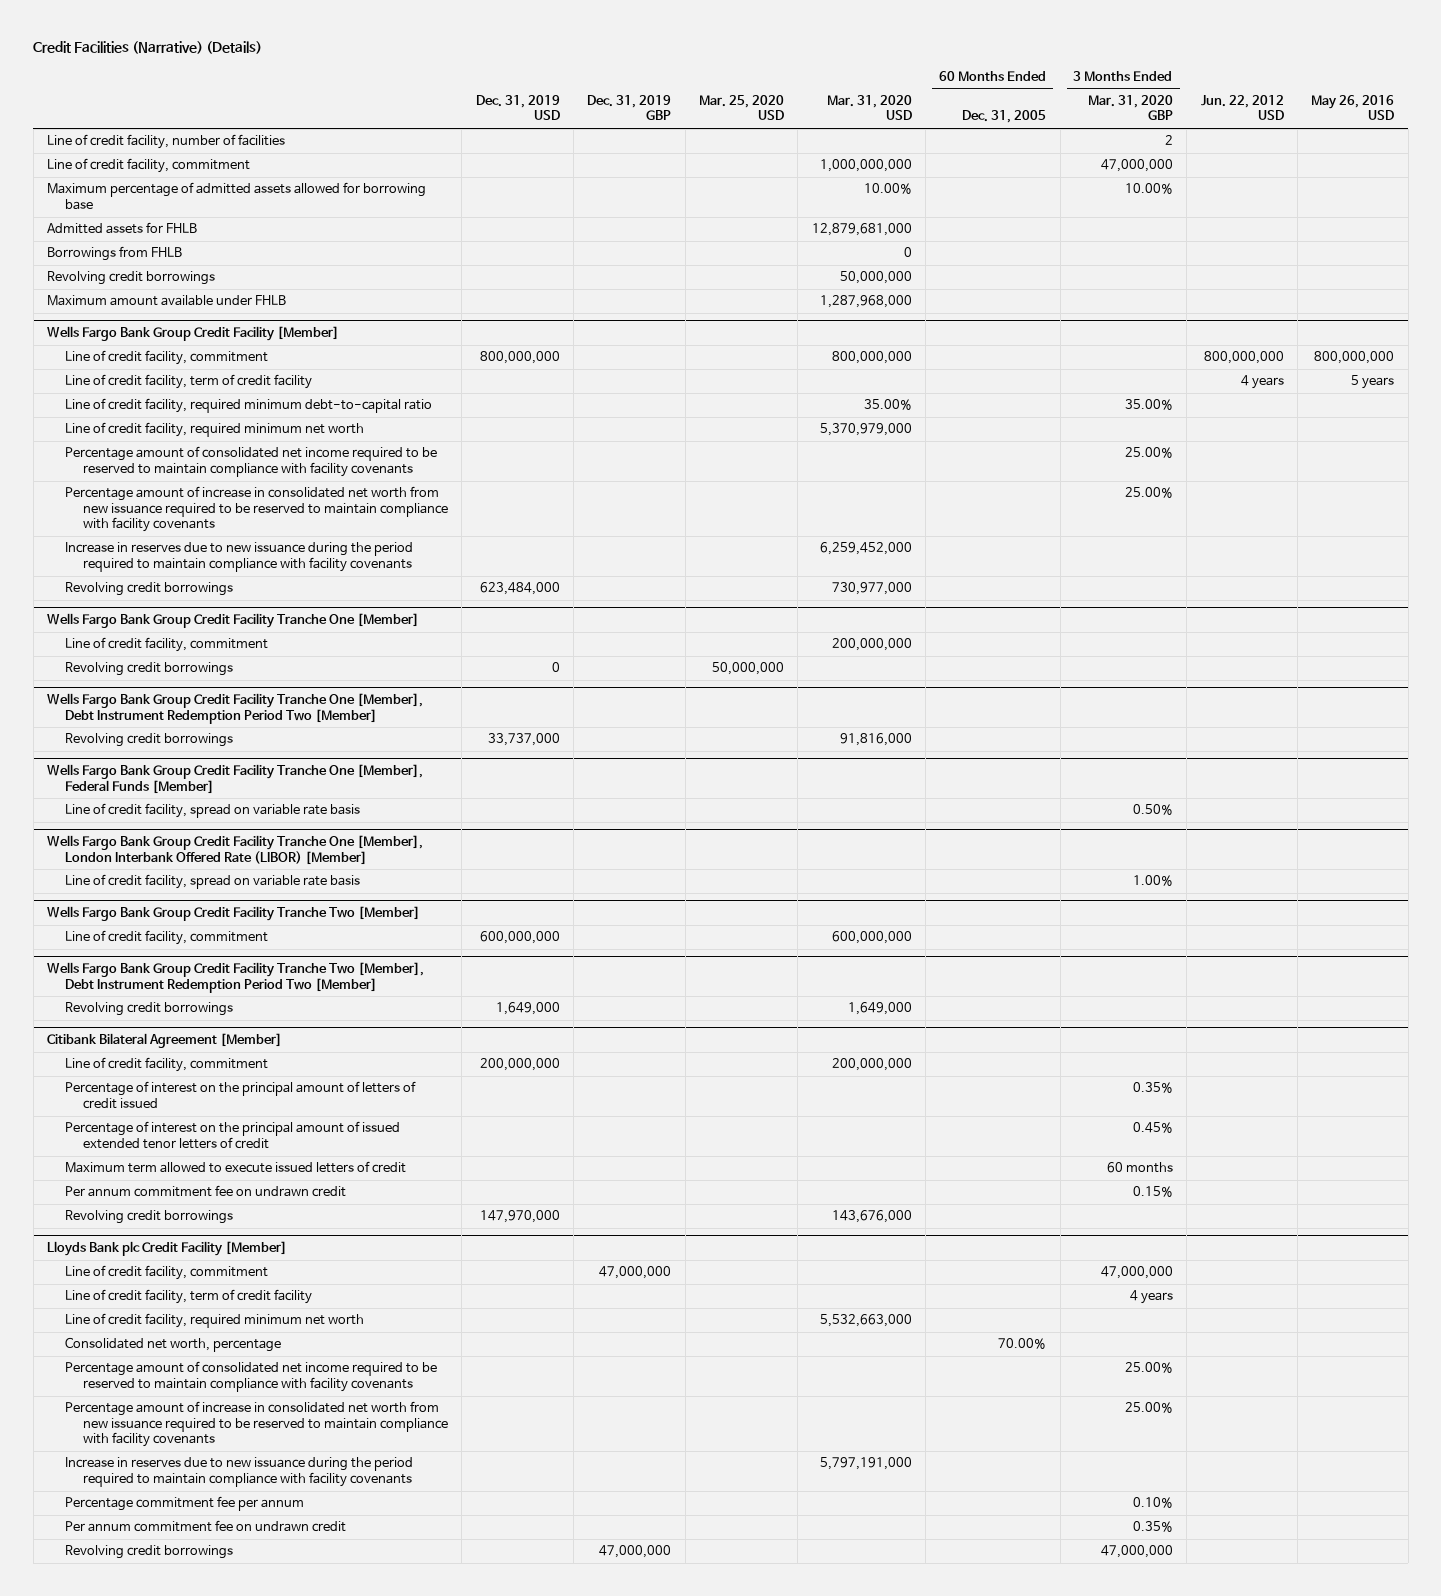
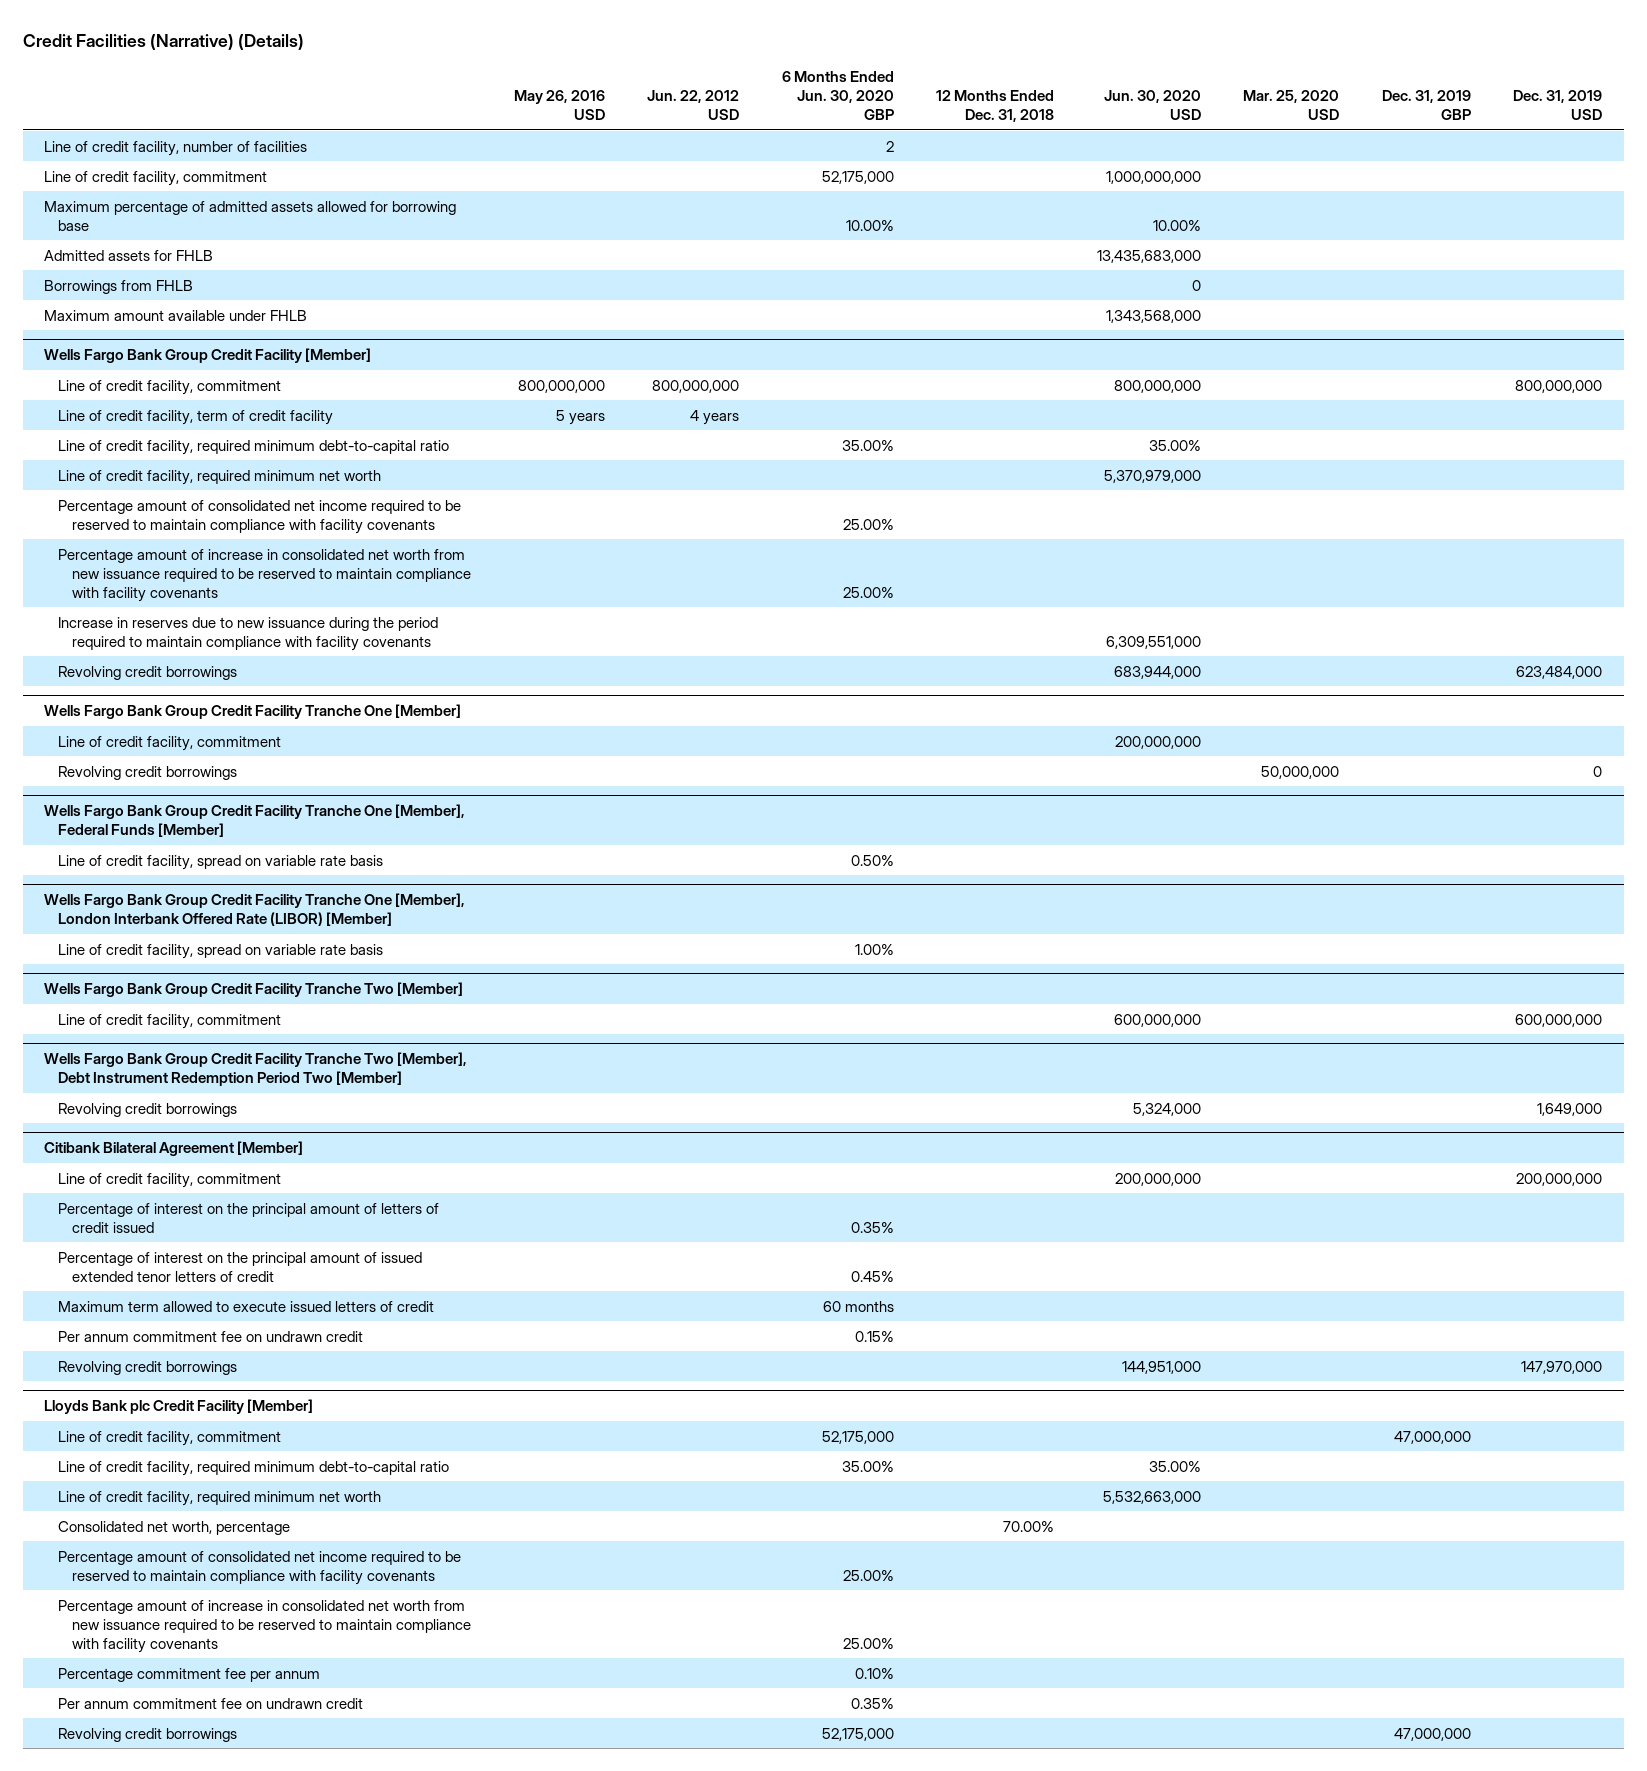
- | Dec. 31, 2019 USD | Dec. 31, 2019 GBP | Mar. 25, 2020 USD | Mar. 31, 2020 USD | 60 Months Ended Dec. 31, 2005 | 3 Months Ended Mar. 31, 2020 GBP | Jun. 22, 2012 USD | May 26, 2016 USD
+ | May 26, 2016 USD | Jun. 22, 2012 USD | 6 Months Ended Jun. 30, 2020 GBP | 12 Months Ended Dec. 31, 2018 | Jun. 30, 2020 USD | Mar. 25, 2020 USD | Dec. 31, 2019 GBP | Dec. 31, 2019 USD
- Revolving credit borrowings | | | | 50,000,000 | | | |
- Wells Fargo Bank Group Credit Facility Tranche One [Member], Debt Instrument Redemption Period Two [Member]
- Revolving credit borrowings | 33,737,000 | | | 91,816,000 | | | |
@ Lloyds Bank plc Credit Facility [Member]
- Line of credit facility, term of credit facility | | | | | | 4 years | |
+ Line of credit facility, required minimum debt-to-capital ratio | | | 35.00% | | 35.00% | | |
- Increase in reserves due to new issuance during the period required to maintain compliance with facility covenants | | | | 5,797,191,000 | | | |

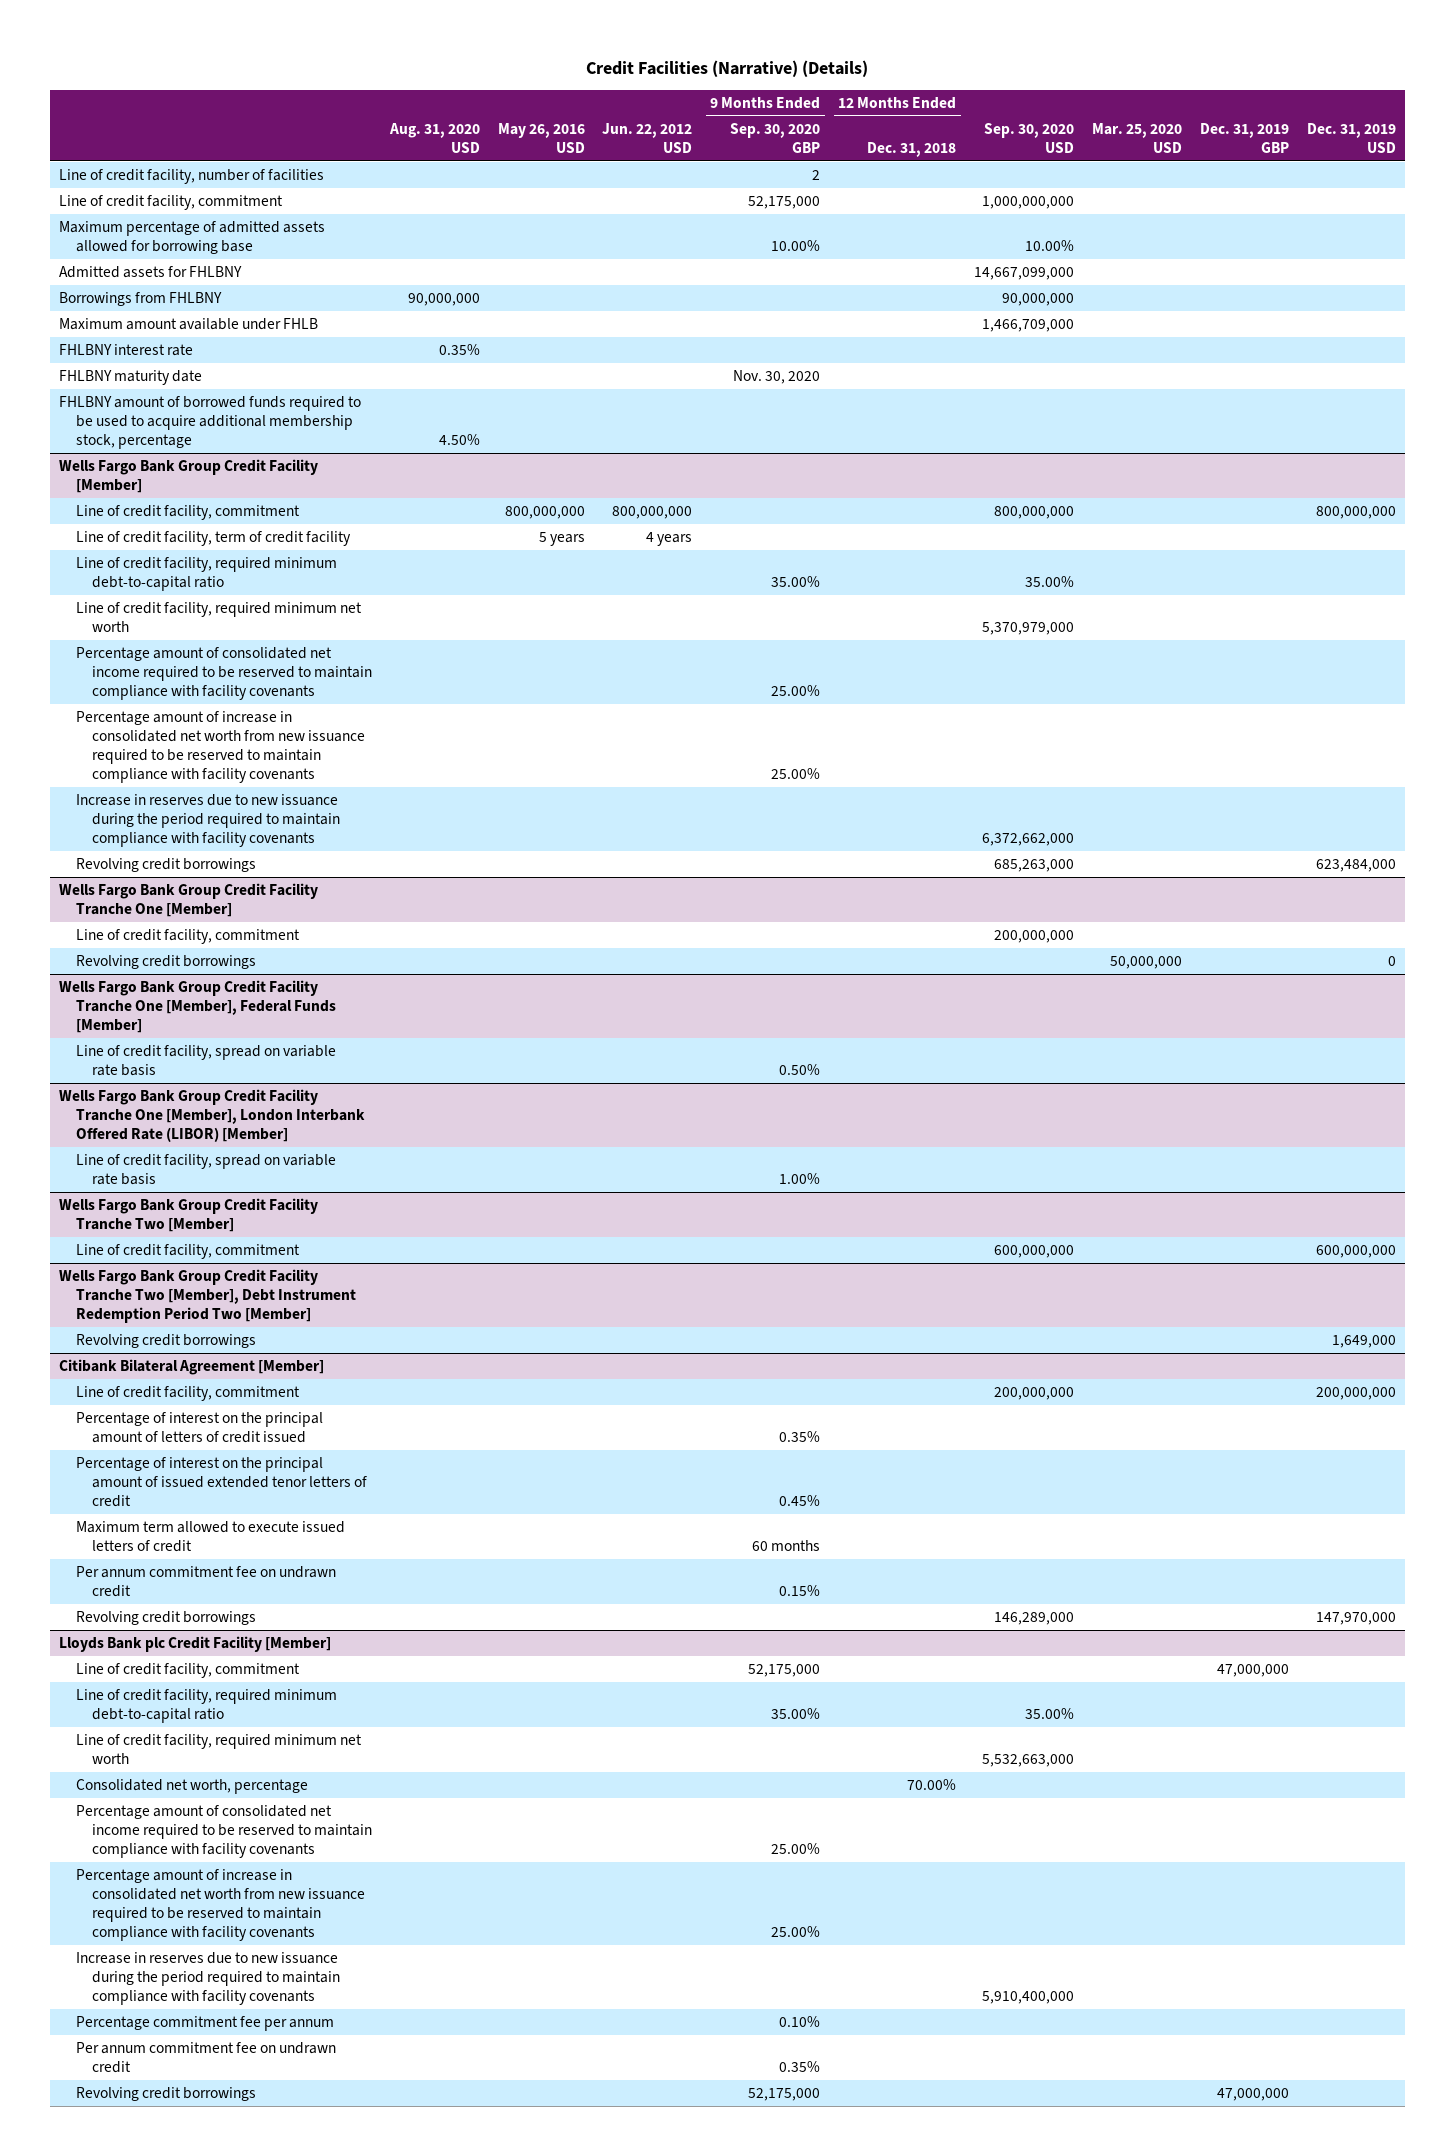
- | May 26, 2016 USD | Jun. 22, 2012 USD | 6 Months Ended Jun. 30, 2020 GBP | 12 Months Ended Dec. 31, 2018 | Jun. 30, 2020 USD | Mar. 25, 2020 USD | Dec. 31, 2019 GBP | Dec. 31, 2019 USD
+ | Aug. 31, 2020 USD | May 26, 2016 USD | Jun. 22, 2012 USD | 9 Months Ended Sep. 30, 2020 GBP | 12 Months Ended Dec. 31, 2018 | Sep. 30, 2020 USD | Mar. 25, 2020 USD | Dec. 31, 2019 GBP | Dec. 31, 2019 USD
- Admitted assets for FHLB | | | | | 13,435,683,000 | | |
- Borrowings from FHLB | | | | | 0 | | |
+ Admitted assets for FHLBNY | | | | | | 14,667,099,000 | | |
+ Borrowings from FHLBNY | 90,000,000 | | | | | 90,000,000 | | |
+ FHLBNY interest rate | 0.35% | | | | | | | |
+ FHLBNY maturity date | | | | Nov. 30, 2020 | | | | |
+ FHLBNY amount of borrowed funds required to be used to acquire additional membership stock, percentage | 4.50% | | | | | | | |
@ Lloyds Bank plc Credit Facility [Member]
+ Increase in reserves due to new issuance during the period required to maintain compliance with facility covenants | | | | | | 5,910,400,000 | | |

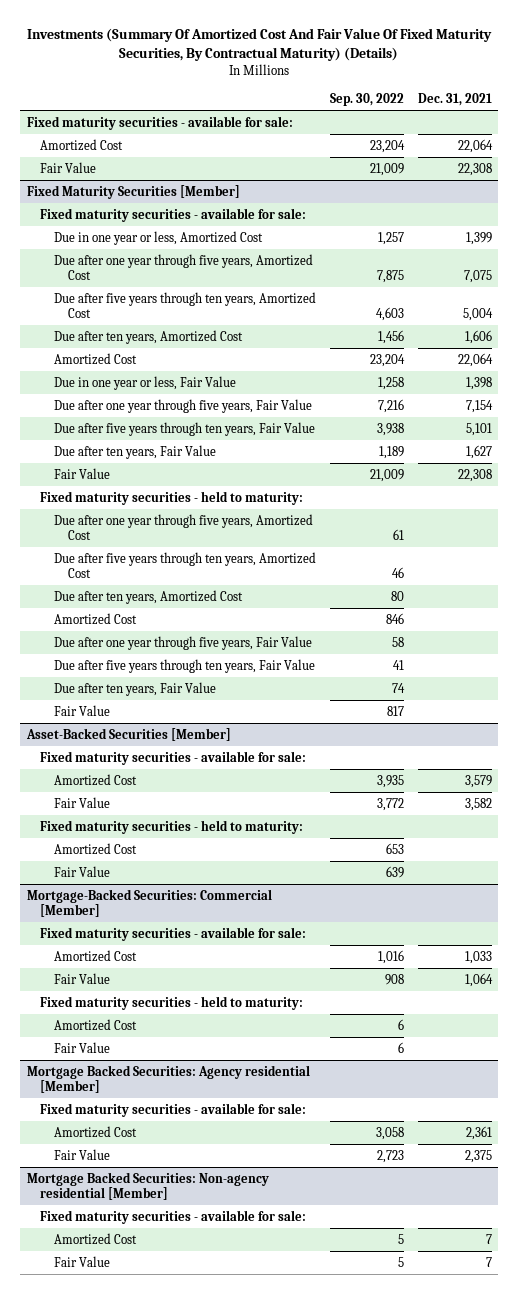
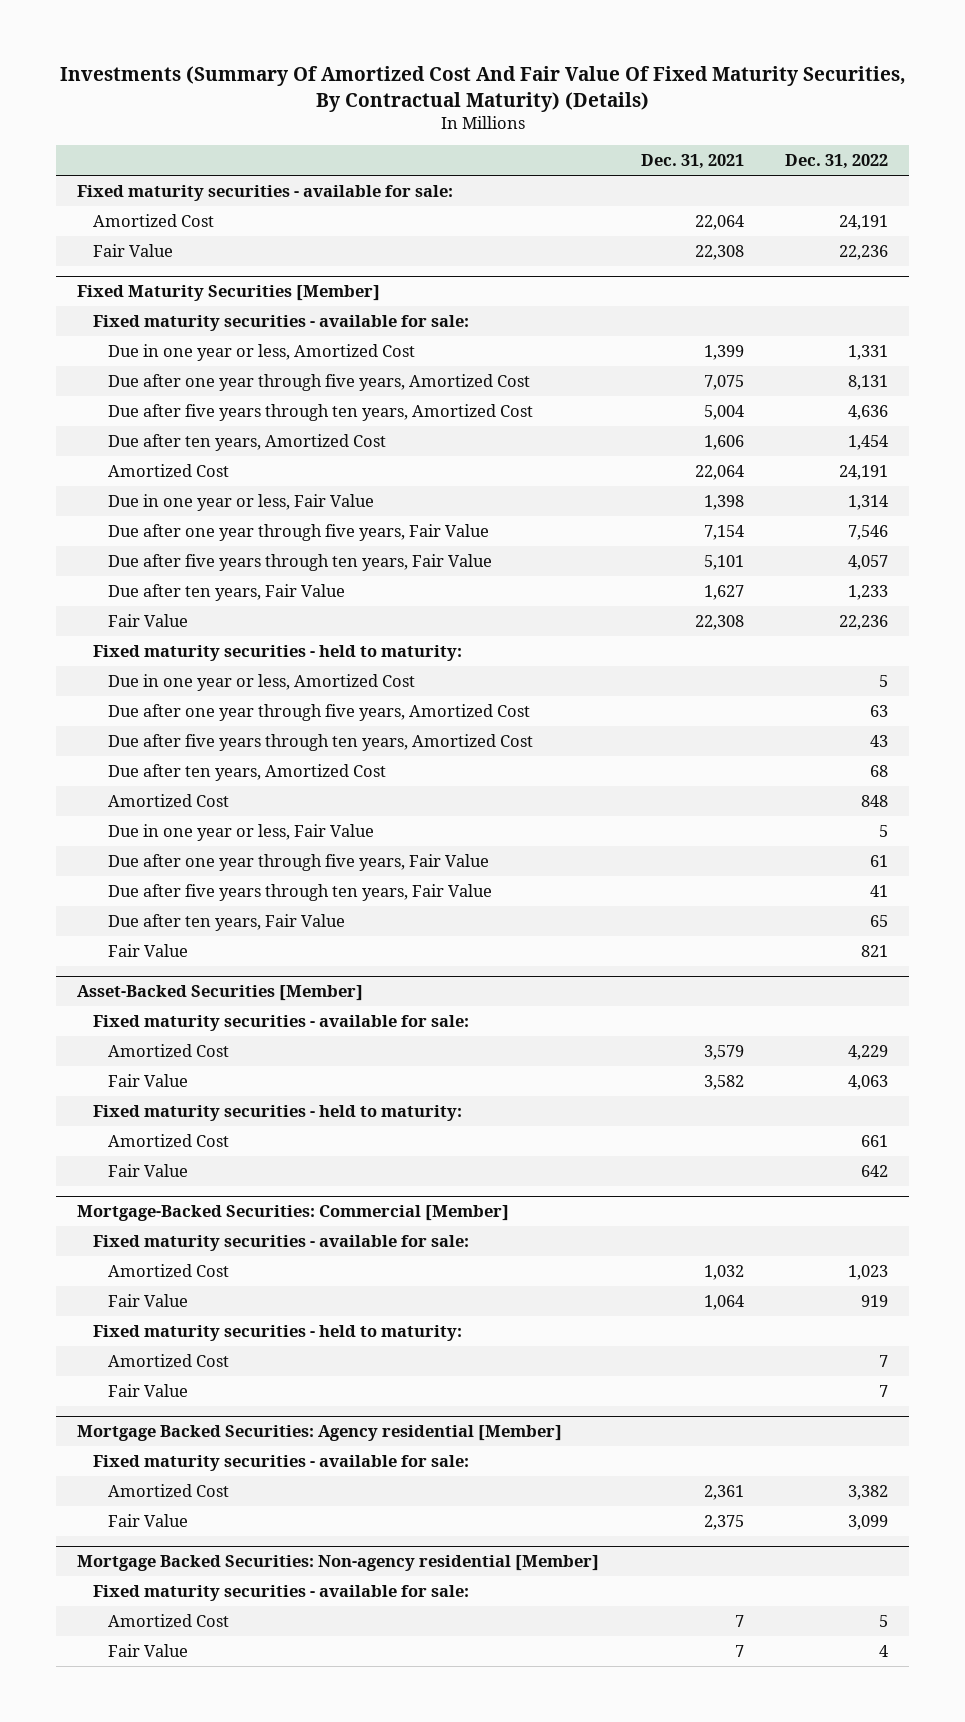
- | Sep. 30, 2022 | Dec. 31, 2021
+ | Dec. 31, 2021 | Dec. 31, 2022
@ Fixed Maturity Securities [Member]
+ Due in one year or less, Amortized Cost | | 5
+ Due in one year or less, Fair Value | | 5
@ Mortgage-Backed Securities: Commercial [Member]
- Amortized Cost | 1,016 | 1,033
+ Amortized Cost | 1,032 | 1,023

